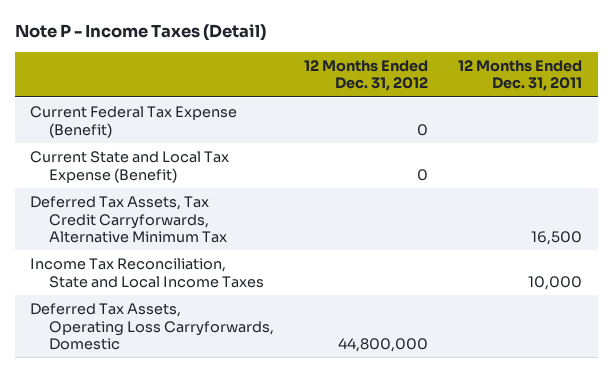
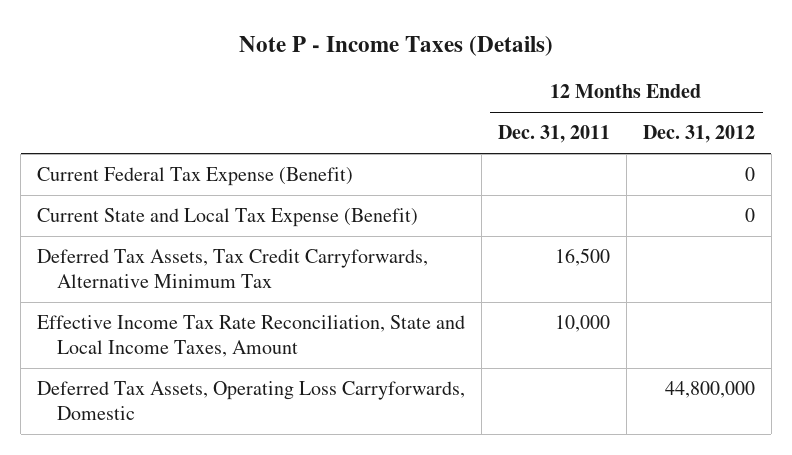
- Note P - Income Taxes (Detail)
+ Note P - Income Taxes (Details)
- | 12 Months Ended Dec. 31, 2012 | 12 Months Ended Dec. 31, 2011
+ | 12 Months Ended Dec. 31, 2011 | 12 Months Ended Dec. 31, 2012
- Income Tax Reconciliation, State and Local Income Taxes | | 10,000
+ Effective Income Tax Rate Reconciliation, State and Local Income Taxes, Amount | 10,000 |

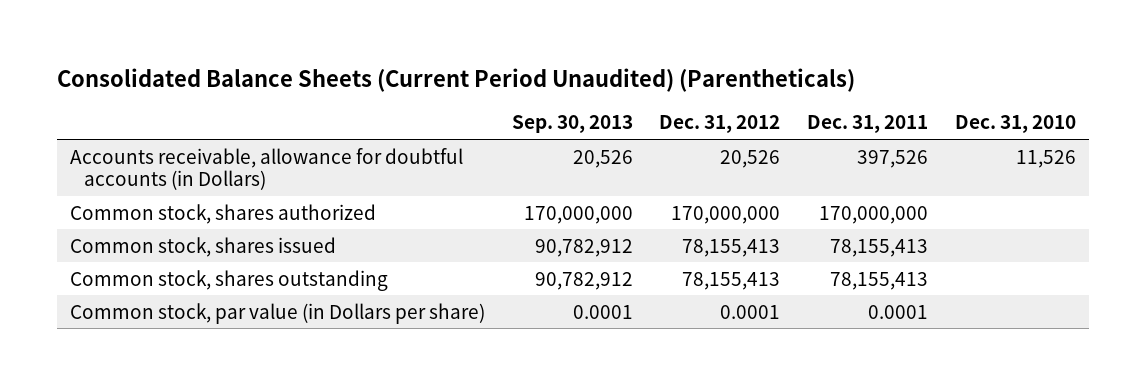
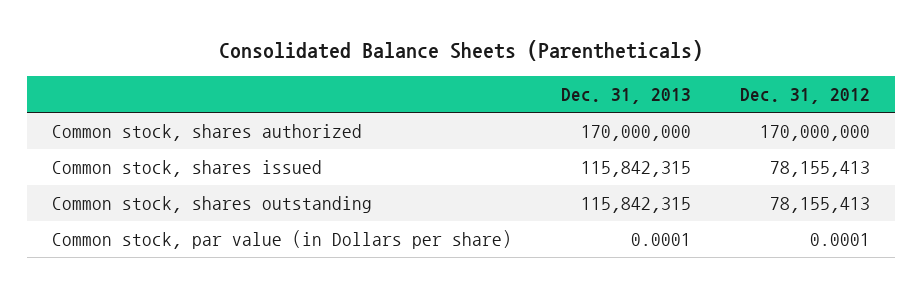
- Consolidated Balance Sheets (Current Period Unaudited) (Parentheticals)
+ Consolidated Balance Sheets (Parentheticals)
- | Sep. 30, 2013 | Dec. 31, 2012 | Dec. 31, 2011 | Dec. 31, 2010
+ | Dec. 31, 2013 | Dec. 31, 2012
- Accounts receivable, allowance for doubtful accounts (in Dollars) | 20,526 | 20,526 | 397,526 | 11,526

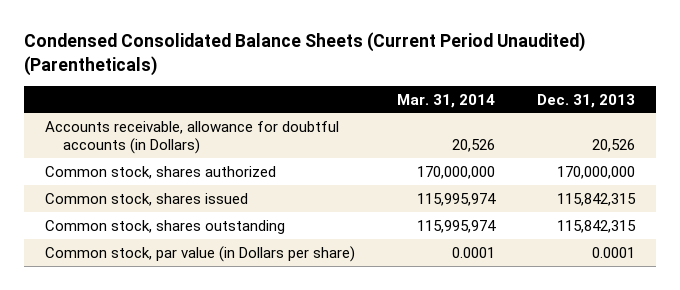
- Consolidated Balance Sheets (Parentheticals)
+ Condensed Consolidated Balance Sheets (Current Period Unaudited) (Parentheticals)
- | Dec. 31, 2013 | Dec. 31, 2012
+ | Mar. 31, 2014 | Dec. 31, 2013
+ Accounts receivable, allowance for doubtful accounts (in Dollars) | 20,526 | 20,526

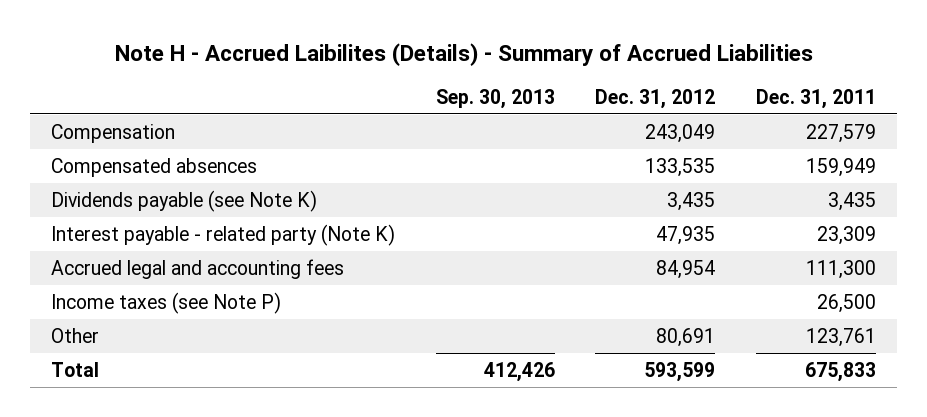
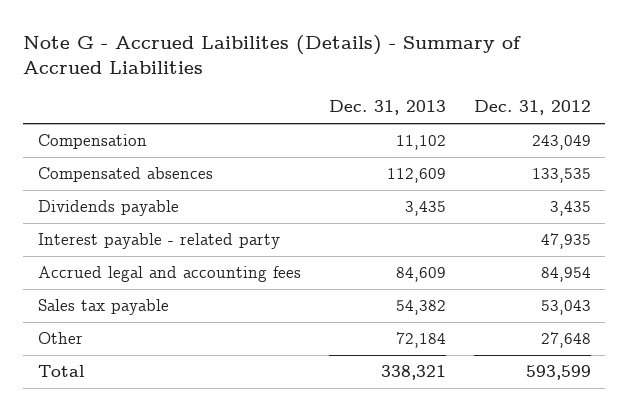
- Note H - Accrued Laibilites (Details) - Summary of Accrued Liabilities
+ Note G - Accrued Laibilites (Details) - Summary of Accrued Liabilities
- | Sep. 30, 2013 | Dec. 31, 2012 | Dec. 31, 2011
+ | Dec. 31, 2013 | Dec. 31, 2012
- Dividends payable (see Note K) | | 3,435 | 3,435
- Interest payable - related party (Note K) | | 47,935 | 23,309
+ Dividends payable | 3,435 | 3,435
+ Interest payable - related party | | 47,935
- Income taxes (see Note P) | | | 26,500
- Other | | 80,691 | 123,761
+ Sales tax payable | 54,382 | 53,043
+ Other | 72,184 | 27,648

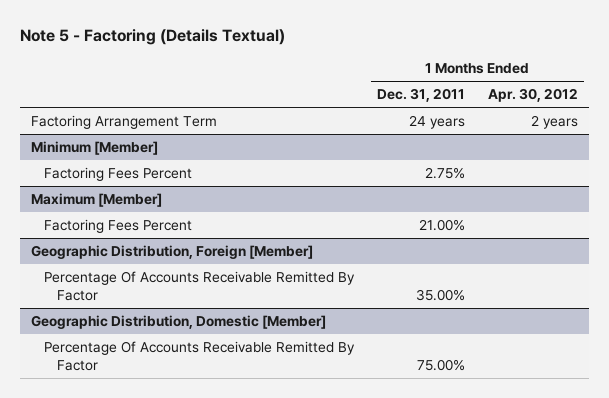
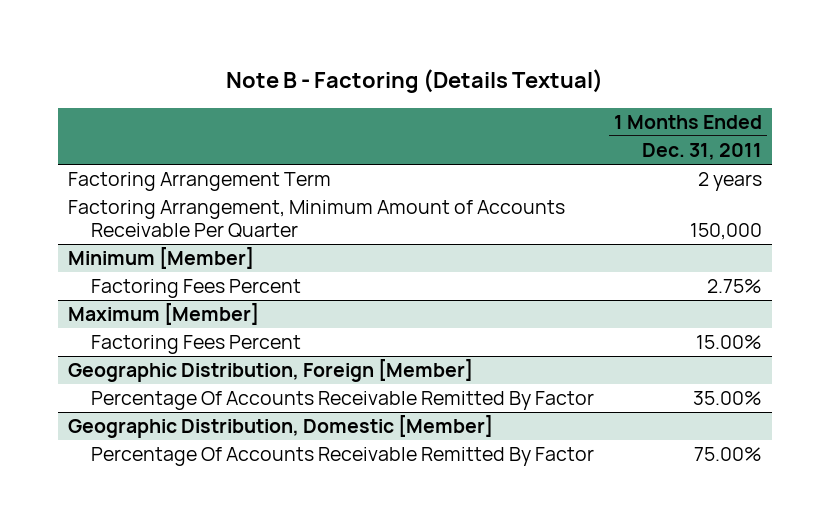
- Note 5 - Factoring (Details Textual)
+ Note B - Factoring (Details Textual)
- | 1 Months Ended Dec. 31, 2011 | 1 Months Ended Apr. 30, 2012
+ | 1 Months Ended Dec. 31, 2011
- Factoring Arrangement Term | 24 years | 2 years
+ Factoring Arrangement Term | 2 years
+ Factoring Arrangement, Minimum Amount of Accounts Receivable Per Quarter | 150,000
@ Maximum [Member]
- Factoring Fees Percent | 21.00% |
+ Factoring Fees Percent | 15.00%

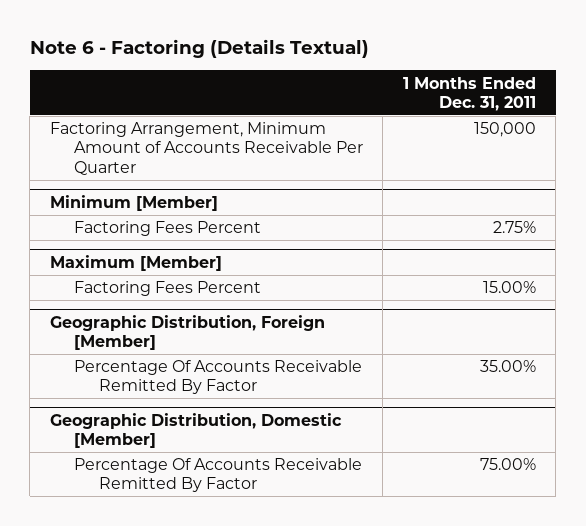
- Note B - Factoring (Details Textual)
+ Note 6 - Factoring (Details Textual)
- Factoring Arrangement Term | 2 years

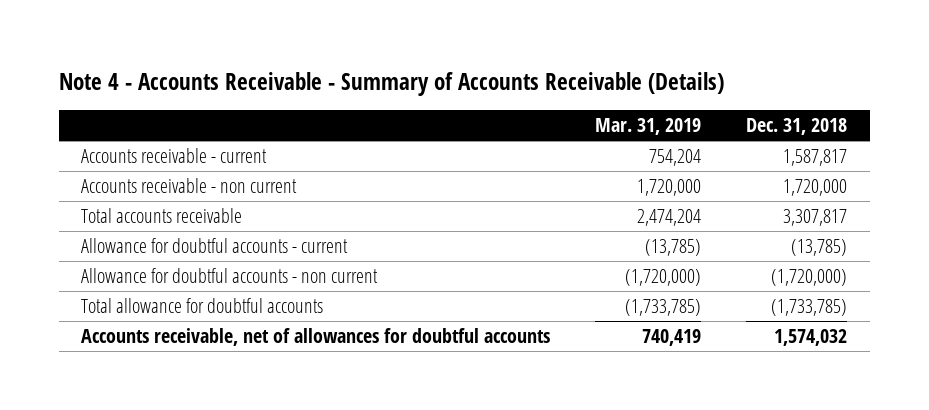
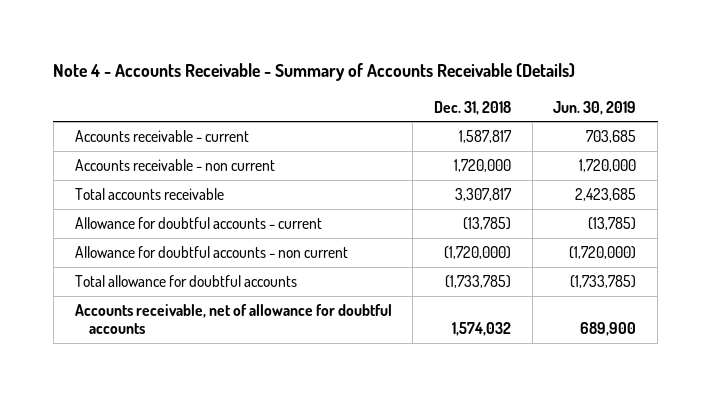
- | Mar. 31, 2019 | Dec. 31, 2018
+ | Dec. 31, 2018 | Jun. 30, 2019
- Accounts receivable, net of allowances for doubtful accounts | 740,419 | 1,574,032
+ Accounts receivable, net of allowance for doubtful accounts | 1,574,032 | 689,900

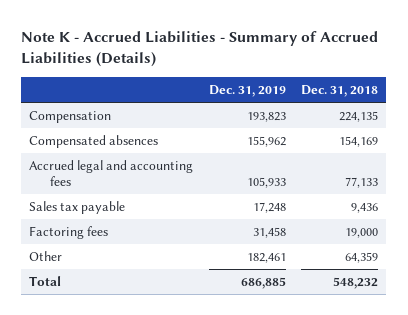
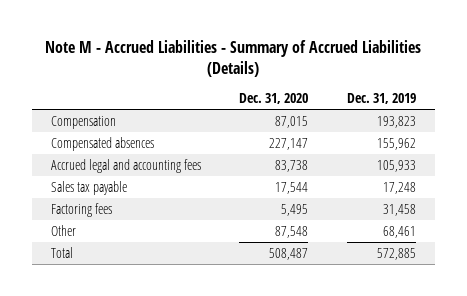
- Note K - Accrued Liabilities - Summary of Accrued Liabilities (Details)
+ Note M - Accrued Liabilities - Summary of Accrued Liabilities (Details)
- | Dec. 31, 2019 | Dec. 31, 2018
+ | Dec. 31, 2020 | Dec. 31, 2019
- Other | 182,461 | 64,359
- Total | 686,885 | 548,232
+ Other | 87,548 | 68,461
+ Total | 508,487 | 572,885

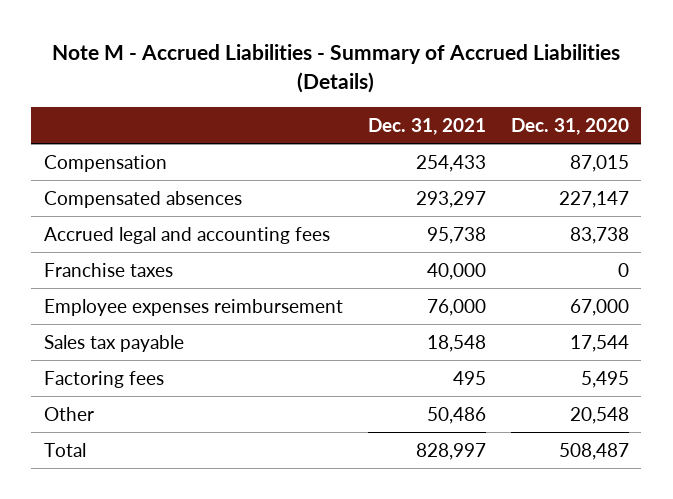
- | Dec. 31, 2020 | Dec. 31, 2019
+ | Dec. 31, 2021 | Dec. 31, 2020
+ Franchise taxes | 40,000 | 0
+ Employee expenses reimbursement | 76,000 | 67,000
- Other | 87,548 | 68,461
+ Other | 50,486 | 20,548

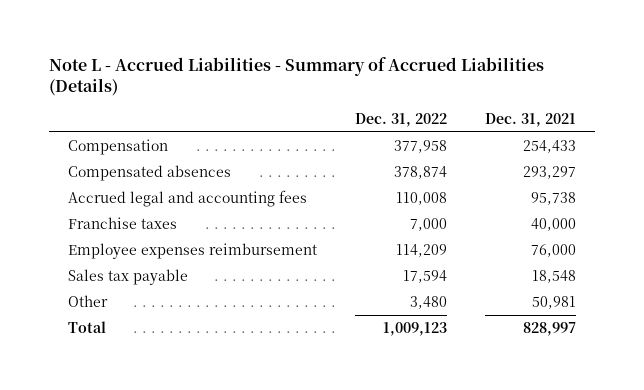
- Note M - Accrued Liabilities - Summary of Accrued Liabilities (Details)
+ Note L - Accrued Liabilities - Summary of Accrued Liabilities (Details)
- | Dec. 31, 2021 | Dec. 31, 2020
+ | Dec. 31, 2022 | Dec. 31, 2021
- Factoring fees | 495 | 5,495
- Other | 50,486 | 20,548
+ Other | 3,480 | 50,981

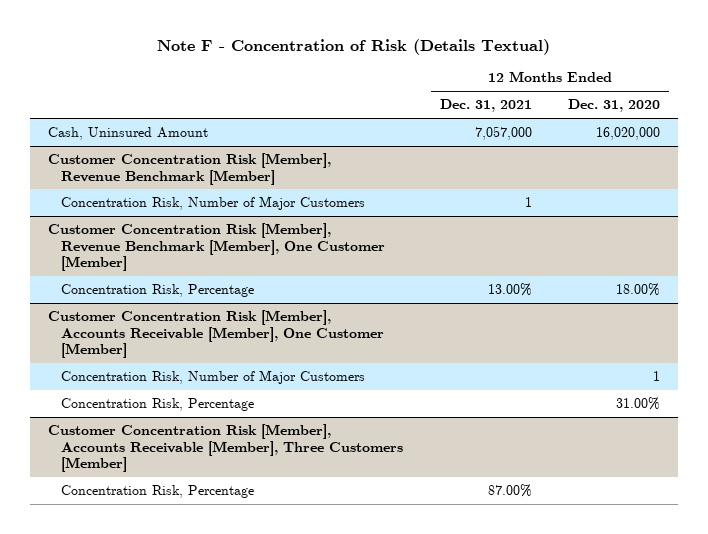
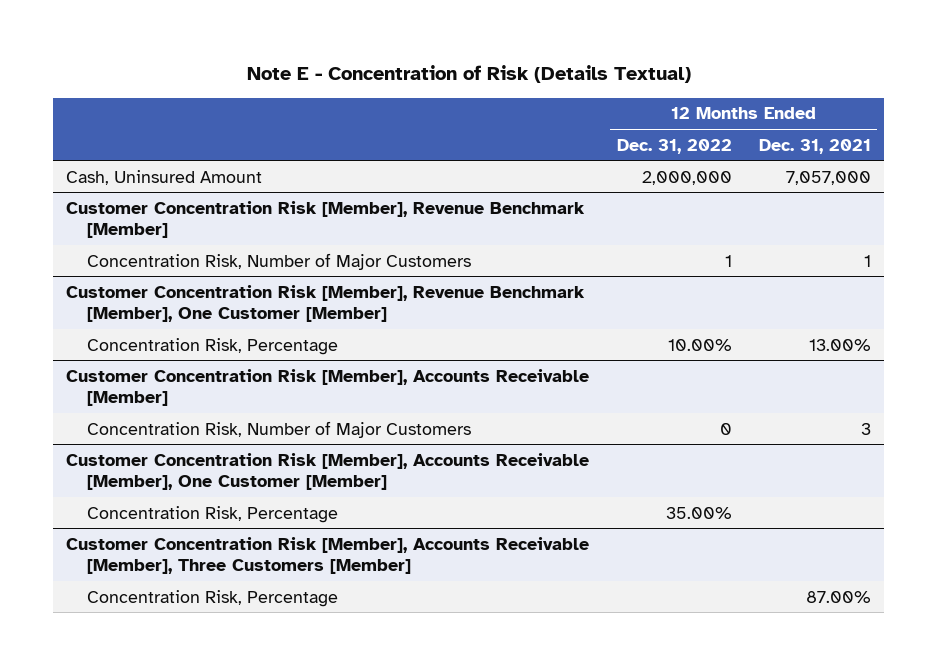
- Note F - Concentration of Risk (Details Textual)
+ Note E - Concentration of Risk (Details Textual)
- | 12 Months Ended Dec. 31, 2021 | 12 Months Ended Dec. 31, 2020
+ | 12 Months Ended Dec. 31, 2022 | 12 Months Ended Dec. 31, 2021
+ Customer Concentration Risk [Member], Accounts Receivable [Member]
+ Concentration Risk, Number of Major Customers | 0 | 3
@ Customer Concentration Risk [Member], Accounts Receivable [Member], One Customer [Member]
- Concentration Risk, Number of Major Customers | | 1

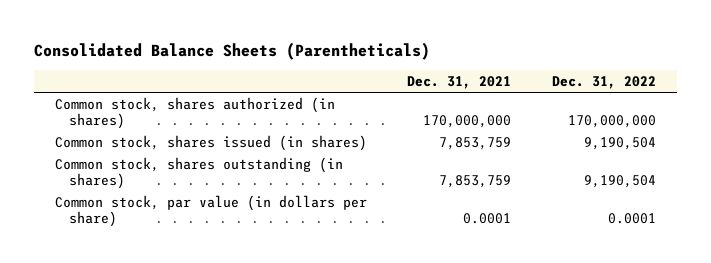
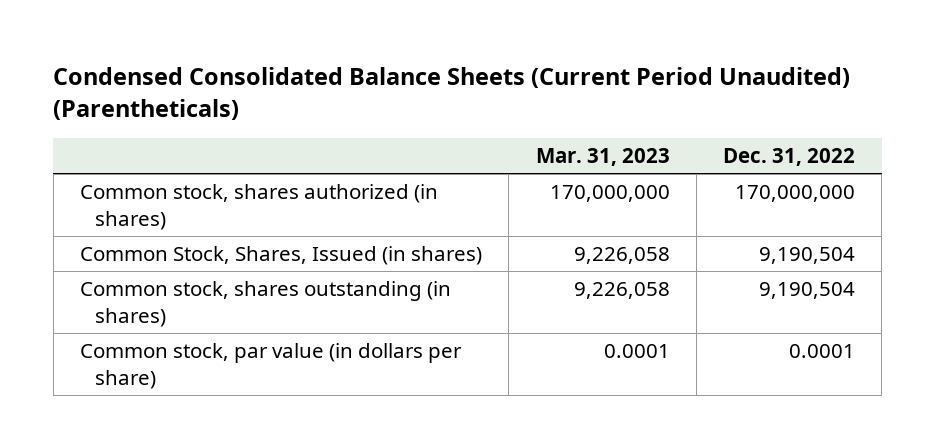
- Consolidated Balance Sheets (Parentheticals)
+ Condensed Consolidated Balance Sheets (Current Period Unaudited) (Parentheticals)
- | Dec. 31, 2021 | Dec. 31, 2022
+ | Mar. 31, 2023 | Dec. 31, 2022
- Common stock, shares issued (in shares) | 7,853,759 | 9,190,504
+ Common Stock, Shares, Issued (in shares) | 9,226,058 | 9,190,504

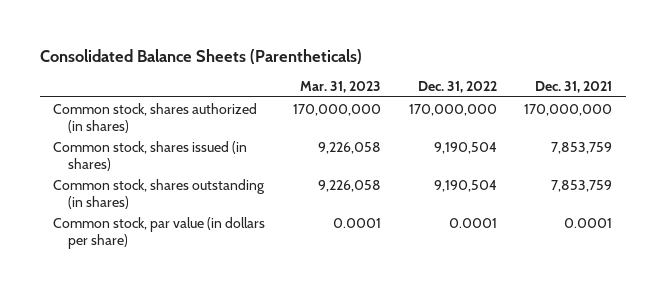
- Condensed Consolidated Balance Sheets (Current Period Unaudited) (Parentheticals)
+ Consolidated Balance Sheets (Parentheticals)
- | Mar. 31, 2023 | Dec. 31, 2022
+ | Mar. 31, 2023 | Dec. 31, 2022 | Dec. 31, 2021
- Common Stock, Shares, Issued (in shares) | 9,226,058 | 9,190,504
+ Common stock, shares issued (in shares) | 9,226,058 | 9,190,504 | 7,853,759

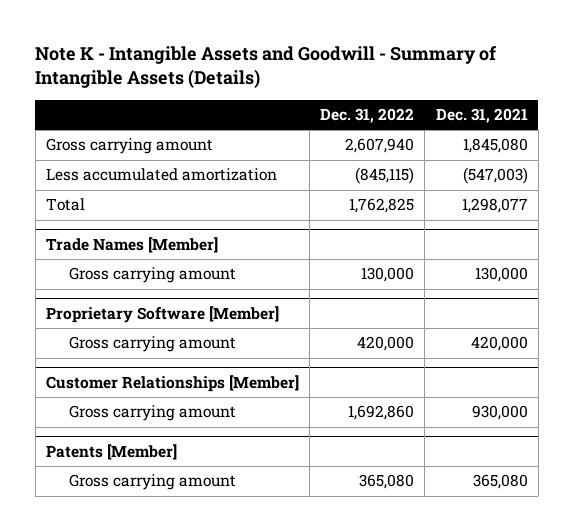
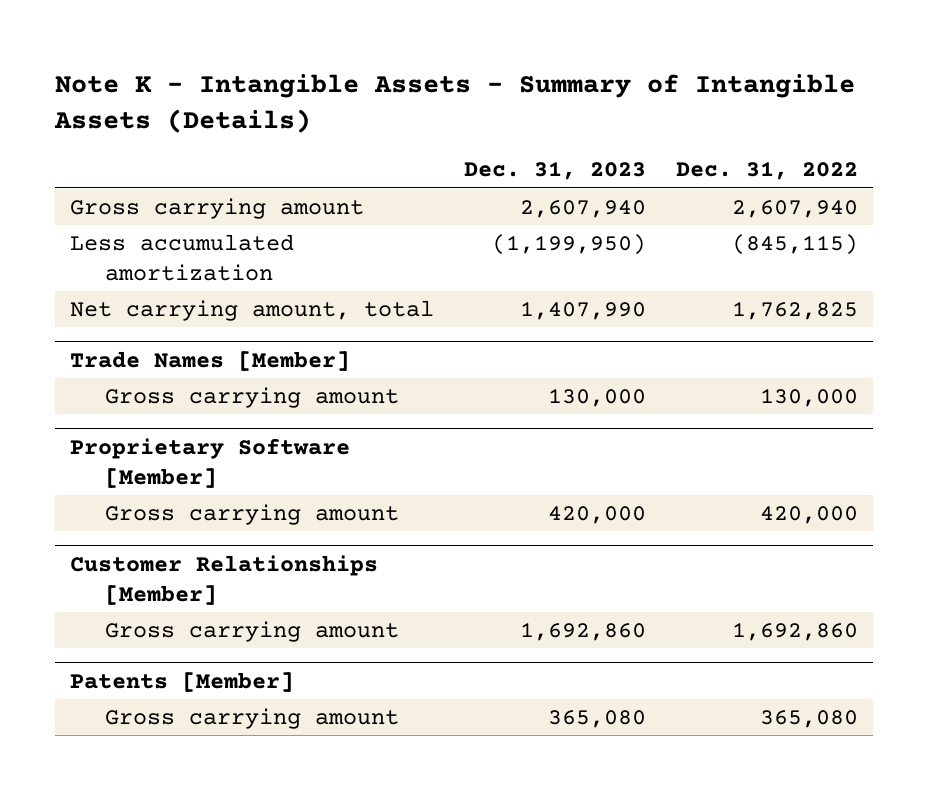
- Note K - Intangible Assets and Goodwill - Summary of Intangible Assets (Details)
+ Note K - Intangible Assets - Summary of Intangible Assets (Details)
- | Dec. 31, 2022 | Dec. 31, 2021
+ | Dec. 31, 2023 | Dec. 31, 2022
- Total | 1,762,825 | 1,298,077
+ Net carrying amount, total | 1,407,990 | 1,762,825

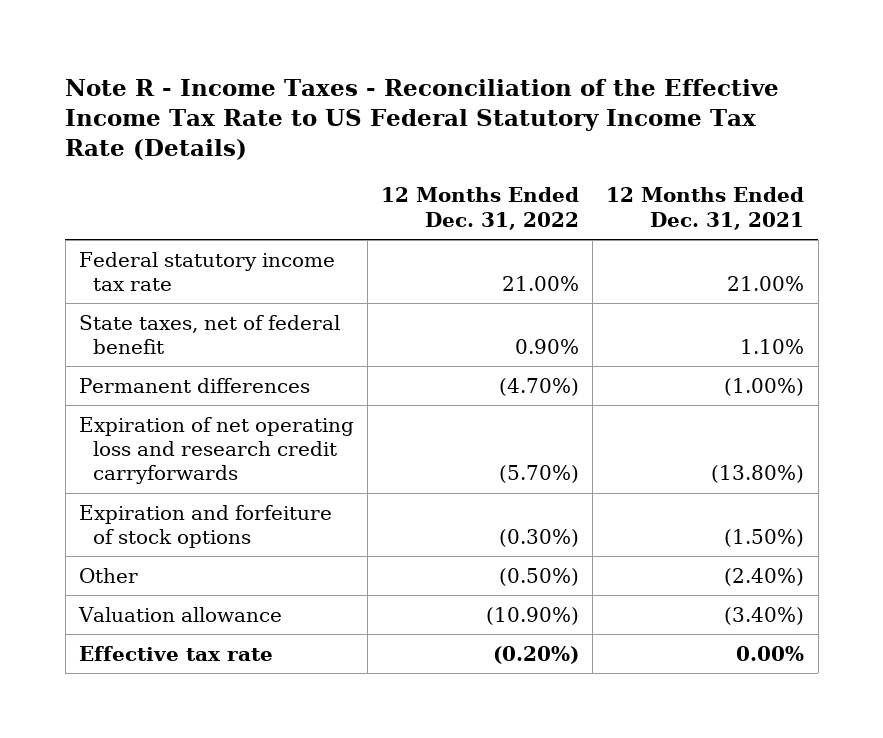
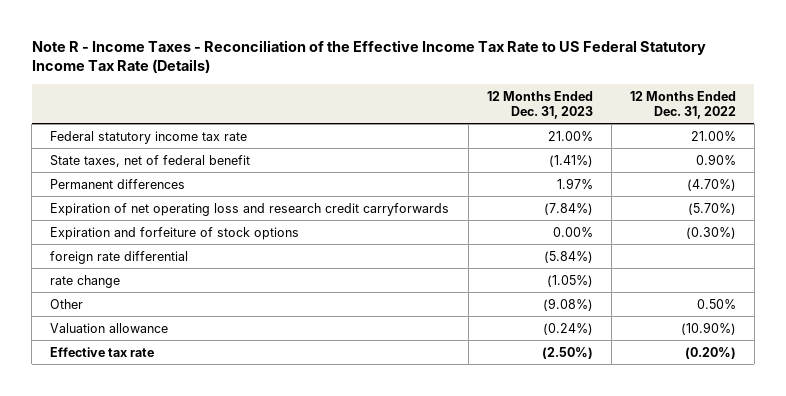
- | 12 Months Ended Dec. 31, 2022 | 12 Months Ended Dec. 31, 2021
+ | 12 Months Ended Dec. 31, 2023 | 12 Months Ended Dec. 31, 2022
- Other | (0.50%) | (2.40%)
+ foreign rate differential | (5.84%) |
+ rate change | (1.05%) |
+ Other | (9.08%) | 0.50%

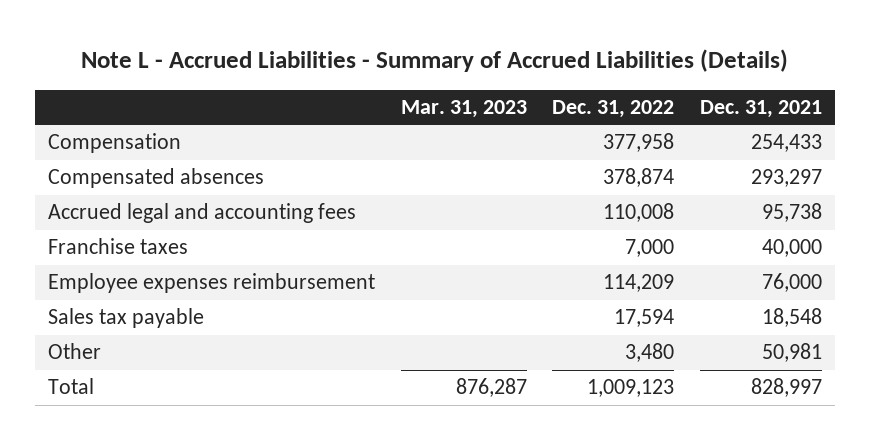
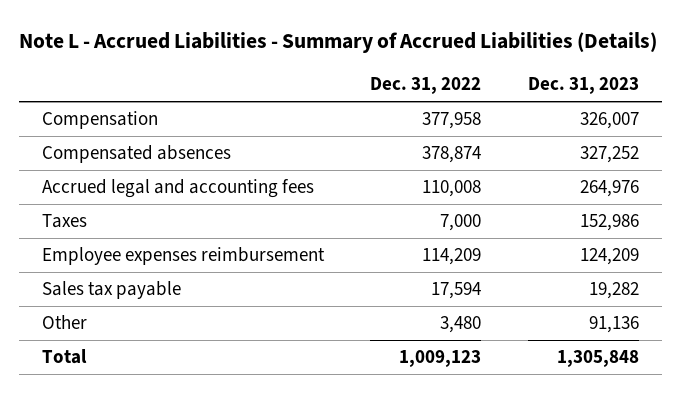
- | Mar. 31, 2023 | Dec. 31, 2022 | Dec. 31, 2021
+ | Dec. 31, 2022 | Dec. 31, 2023
- Franchise taxes | | 7,000 | 40,000
+ Taxes | 7,000 | 152,986

